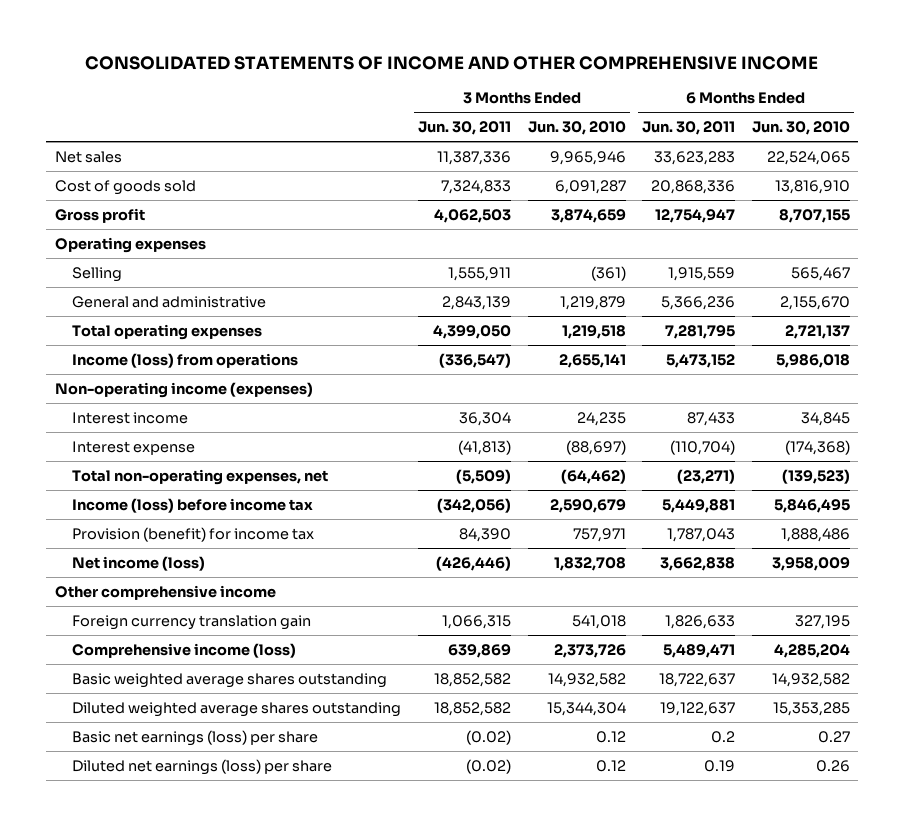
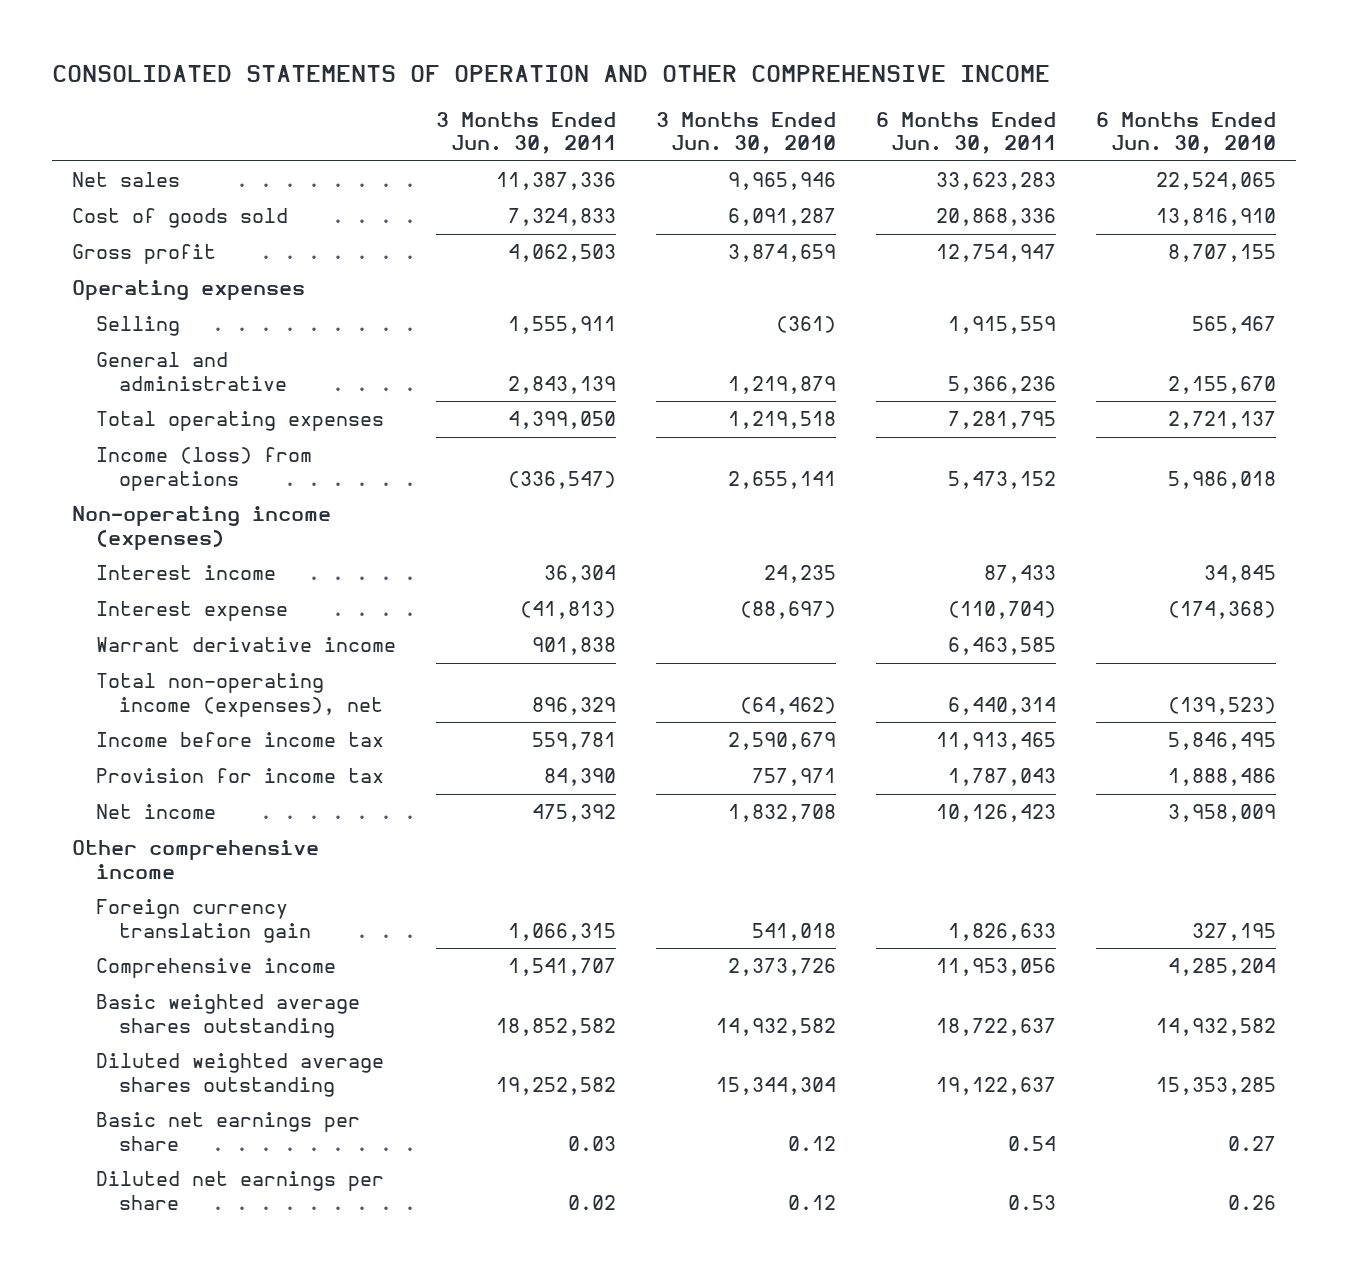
- CONSOLIDATED STATEMENTS OF INCOME AND OTHER COMPREHENSIVE INCOME
+ CONSOLIDATED STATEMENTS OF OPERATION AND OTHER COMPREHENSIVE INCOME
- Total non-operating expenses, net | (5,509) | (64,462) | (23,271) | (139,523)
- Income (loss) before income tax | (342,056) | 2,590,679 | 5,449,881 | 5,846,495
- Provision (benefit) for income tax | 84,390 | 757,971 | 1,787,043 | 1,888,486
- Net income (loss) | (426,446) | 1,832,708 | 3,662,838 | 3,958,009
+ Warrant derivative income | 901,838 | | 6,463,585 |
+ Total non-operating income (expenses), net | 896,329 | (64,462) | 6,440,314 | (139,523)
+ Income before income tax | 559,781 | 2,590,679 | 11,913,465 | 5,846,495
+ Provision for income tax | 84,390 | 757,971 | 1,787,043 | 1,888,486
+ Net income | 475,392 | 1,832,708 | 10,126,423 | 3,958,009
- Comprehensive income (loss) | 639,869 | 2,373,726 | 5,489,471 | 4,285,204
+ Comprehensive income | 1,541,707 | 2,373,726 | 11,953,056 | 4,285,204
- Diluted weighted average shares outstanding | 18,852,582 | 15,344,304 | 19,122,637 | 15,353,285
- Basic net earnings (loss) per share | (0.02) | 0.12 | 0.2 | 0.27
- Diluted net earnings (loss) per share | (0.02) | 0.12 | 0.19 | 0.26
+ Diluted weighted average shares outstanding | 19,252,582 | 15,344,304 | 19,122,637 | 15,353,285
+ Basic net earnings per share | 0.03 | 0.12 | 0.54 | 0.27
+ Diluted net earnings per share | 0.02 | 0.12 | 0.53 | 0.26

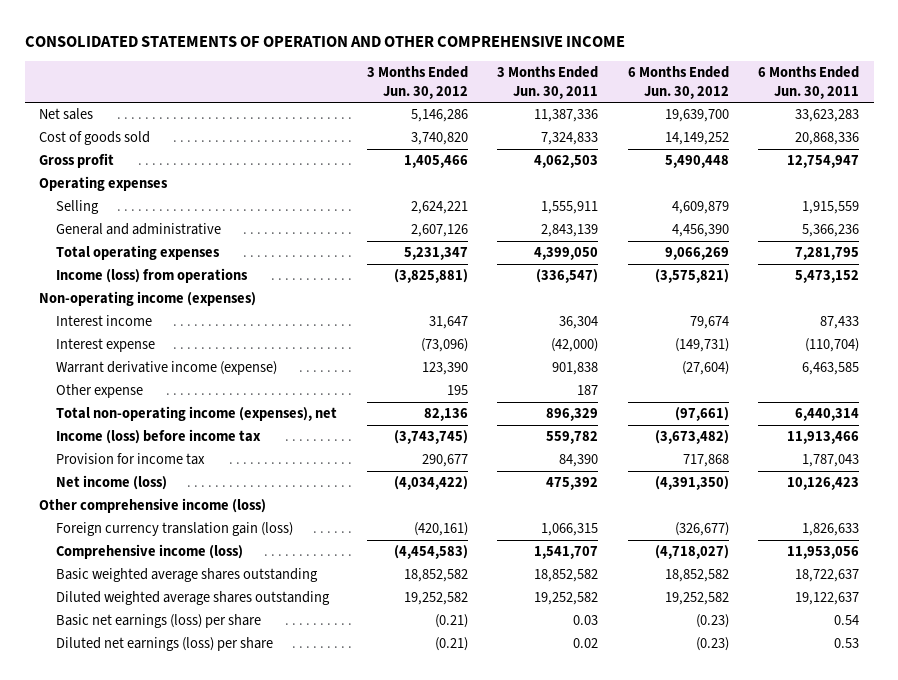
- | 3 Months Ended Jun. 30, 2011 | 3 Months Ended Jun. 30, 2010 | 6 Months Ended Jun. 30, 2011 | 6 Months Ended Jun. 30, 2010
+ | 3 Months Ended Jun. 30, 2012 | 3 Months Ended Jun. 30, 2011 | 6 Months Ended Jun. 30, 2012 | 6 Months Ended Jun. 30, 2011
- Interest expense | (41,813) | (88,697) | (110,704) | (174,368)
- Warrant derivative income | 901,838 | | 6,463,585 |
+ Interest expense | (73,096) | (42,000) | (149,731) | (110,704)
+ Warrant derivative income (expense) | 123,390 | 901,838 | (27,604) | 6,463,585
+ Other expense | 195 | 187 | |
- Income before income tax | 559,781 | 2,590,679 | 11,913,465 | 5,846,495
+ Income (loss) before income tax | (3,743,745) | 559,782 | (3,673,482) | 11,913,466
- Net income | 475,392 | 1,832,708 | 10,126,423 | 3,958,009
- Other comprehensive income
- Foreign currency translation gain | 1,066,315 | 541,018 | 1,826,633 | 327,195
- Comprehensive income | 1,541,707 | 2,373,726 | 11,953,056 | 4,285,204
+ Net income (loss) | (4,034,422) | 475,392 | (4,391,350) | 10,126,423
+ Other comprehensive income (loss)
+ Foreign currency translation gain (loss) | (420,161) | 1,066,315 | (326,677) | 1,826,633
+ Comprehensive income (loss) | (4,454,583) | 1,541,707 | (4,718,027) | 11,953,056
- Basic net earnings per share | 0.03 | 0.12 | 0.54 | 0.27
- Diluted net earnings per share | 0.02 | 0.12 | 0.53 | 0.26
+ Basic net earnings (loss) per share | (0.21) | 0.03 | (0.23) | 0.54
+ Diluted net earnings (loss) per share | (0.21) | 0.02 | (0.23) | 0.53

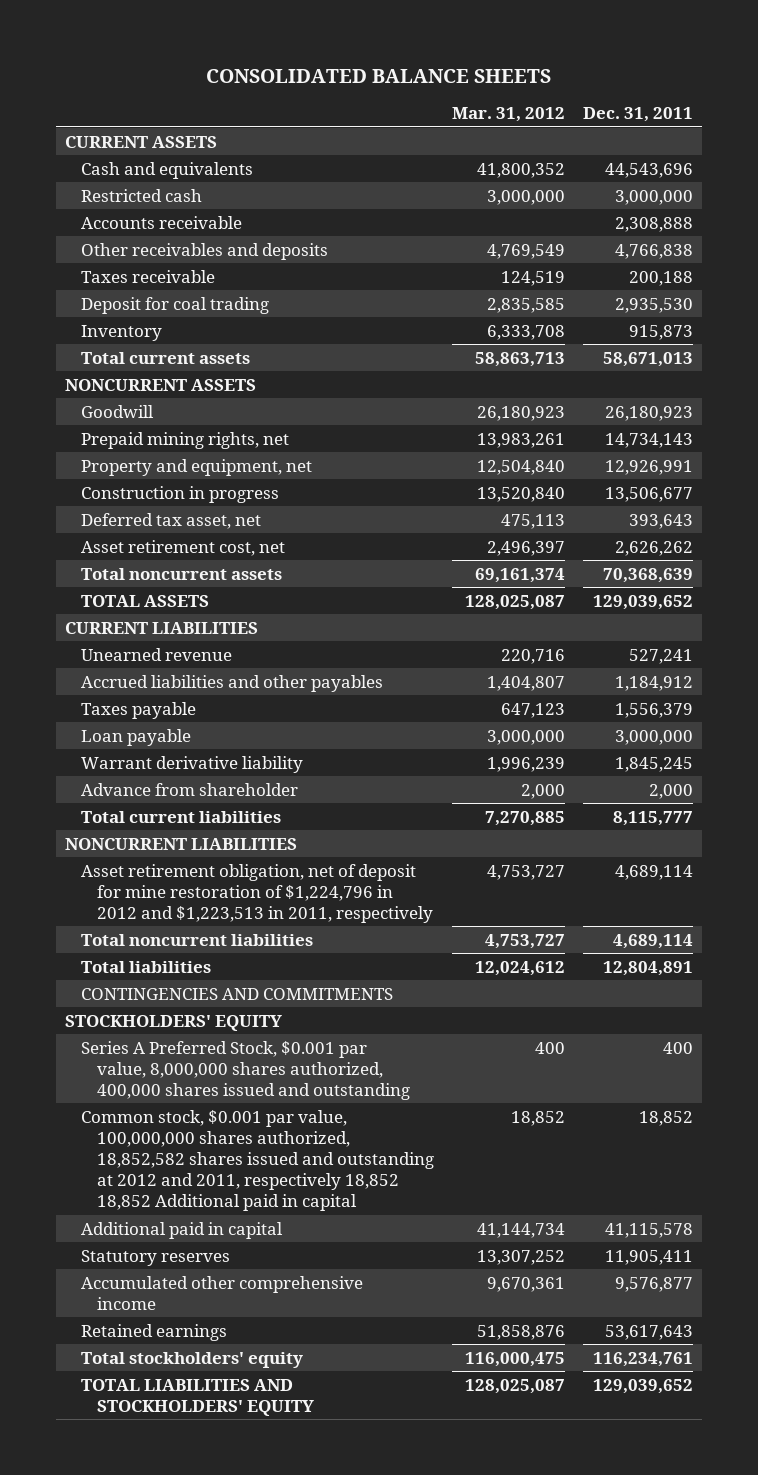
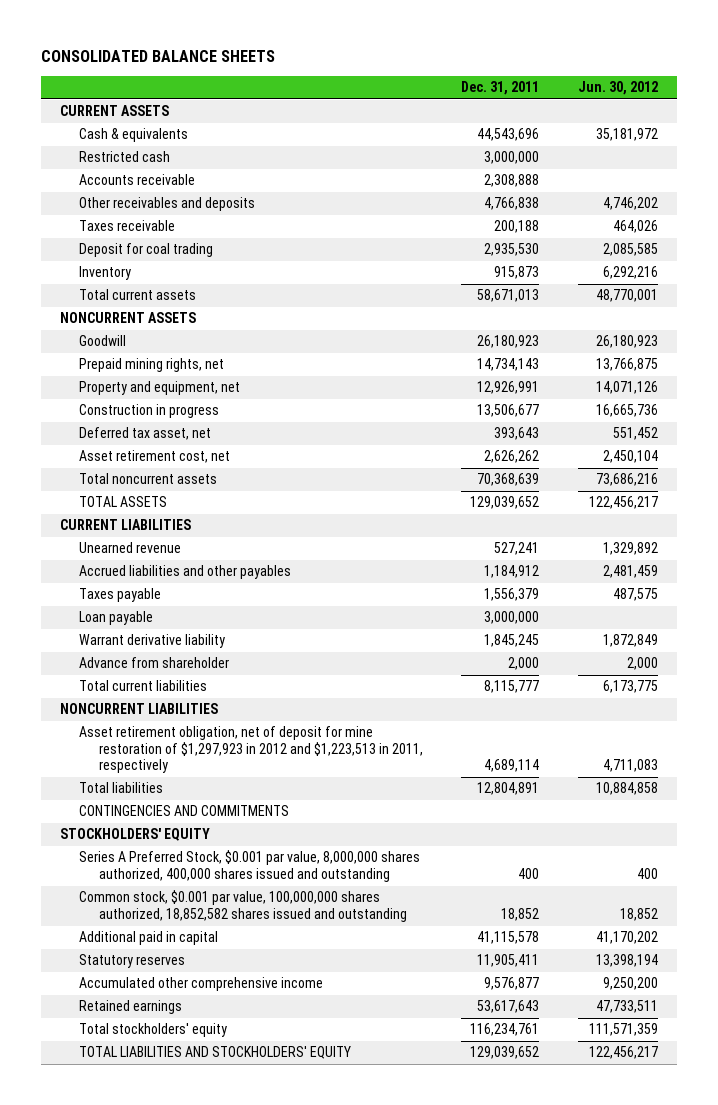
- | Mar. 31, 2012 | Dec. 31, 2011
+ | Dec. 31, 2011 | Jun. 30, 2012
- Cash and equivalents | 41,800,352 | 44,543,696
+ Cash & equivalents | 44,543,696 | 35,181,972
- Asset retirement obligation, net of deposit for mine restoration of $1,224,796 in 2012 and $1,223,513 in 2011, respectively | 4,753,727 | 4,689,114
- Total noncurrent liabilities | 4,753,727 | 4,689,114
+ Asset retirement obligation, net of deposit for mine restoration of $1,297,923 in 2012 and $1,223,513 in 2011, respectively | 4,689,114 | 4,711,083
- Common stock, $0.001 par value, 100,000,000 shares authorized, 18,852,582 shares issued and outstanding at 2012 and 2011, respectively 18,852 18,852 Additional paid in capital | 18,852 | 18,852
+ Common stock, $0.001 par value, 100,000,000 shares authorized, 18,852,582 shares issued and outstanding | 18,852 | 18,852

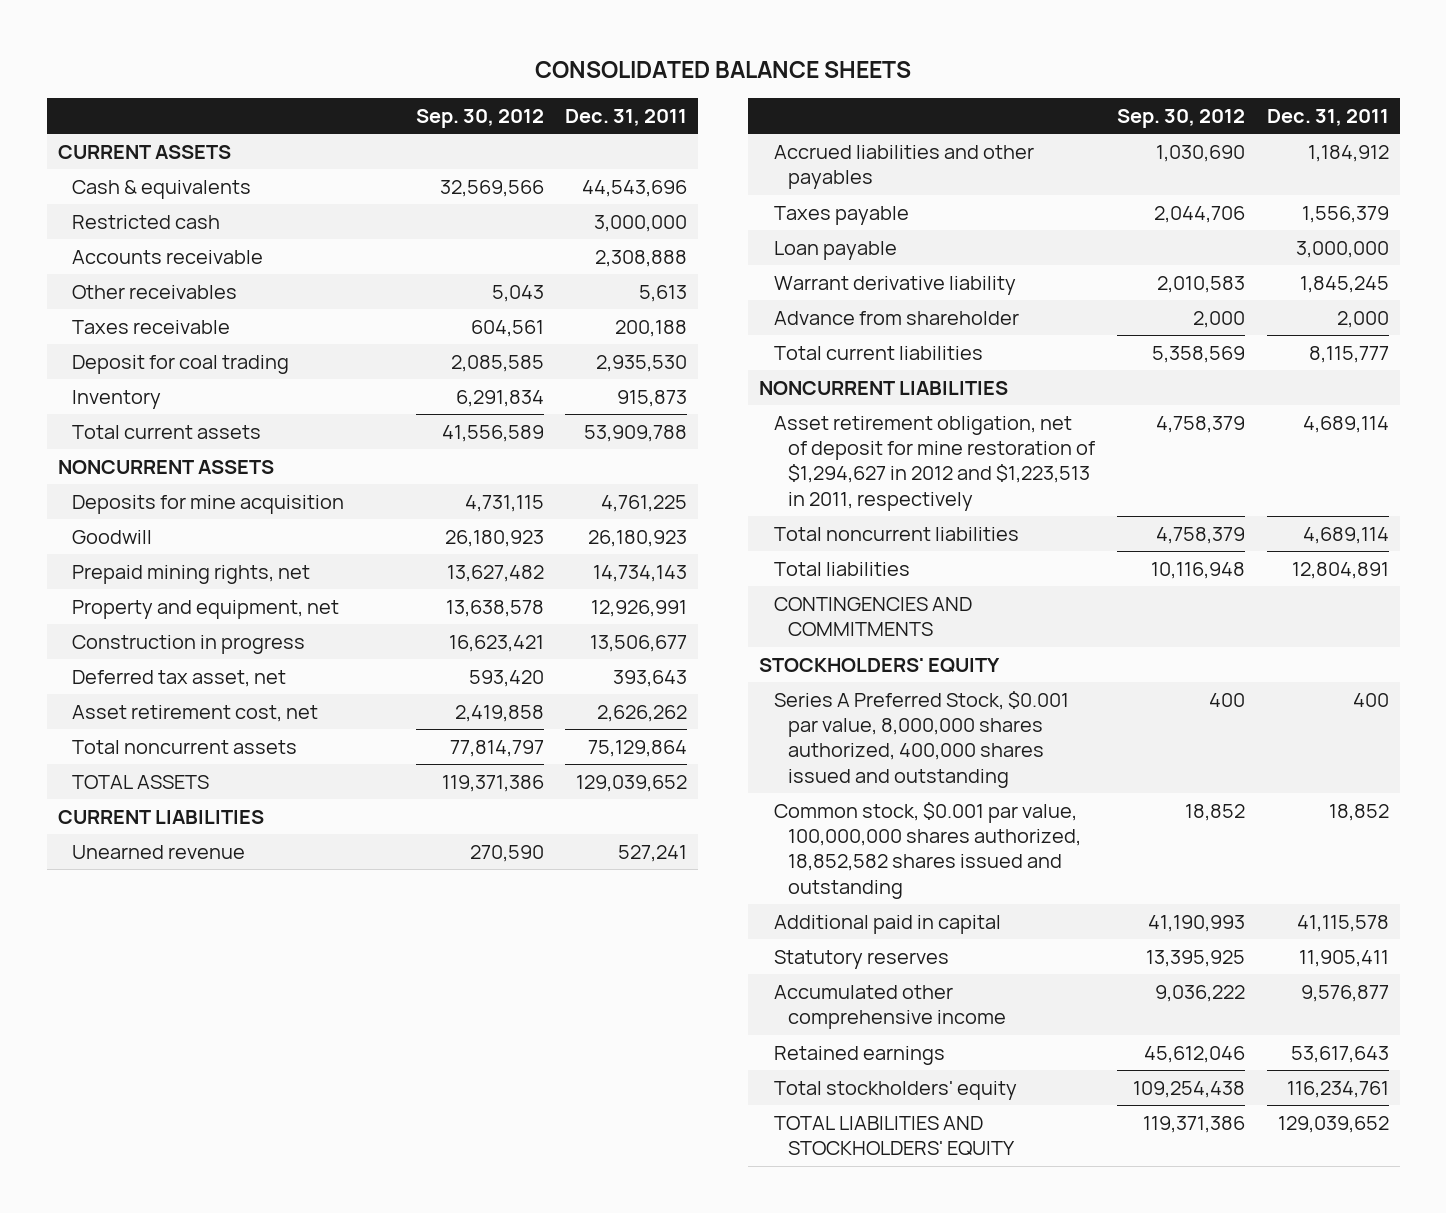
- | Dec. 31, 2011 | Jun. 30, 2012
+ | Sep. 30, 2012 | Dec. 31, 2011
- Other receivables and deposits | 4,766,838 | 4,746,202
+ Other receivables | 5,043 | 5,613
- Total current assets | 58,671,013 | 48,770,001
+ Total current assets | 41,556,589 | 53,909,788
+ Deposits for mine acquisition | 4,731,115 | 4,761,225
- Total noncurrent assets | 70,368,639 | 73,686,216
+ Total noncurrent assets | 77,814,797 | 75,129,864
- Asset retirement obligation, net of deposit for mine restoration of $1,297,923 in 2012 and $1,223,513 in 2011, respectively | 4,689,114 | 4,711,083
+ Asset retirement obligation, net of deposit for mine restoration of $1,294,627 in 2012 and $1,223,513 in 2011, respectively | 4,758,379 | 4,689,114
+ Total noncurrent liabilities | 4,758,379 | 4,689,114

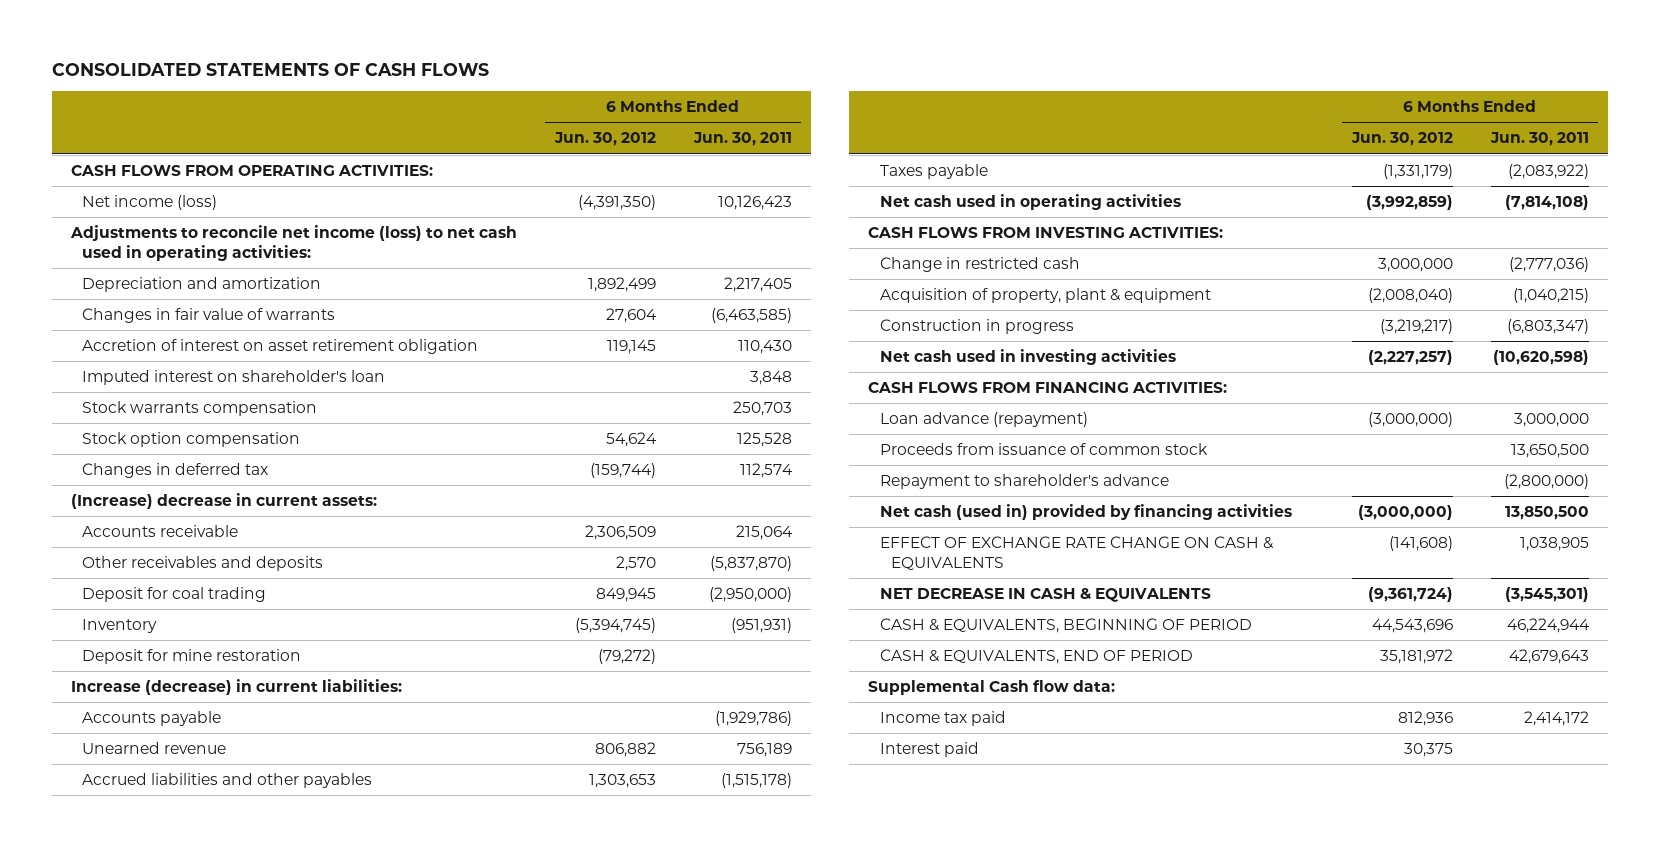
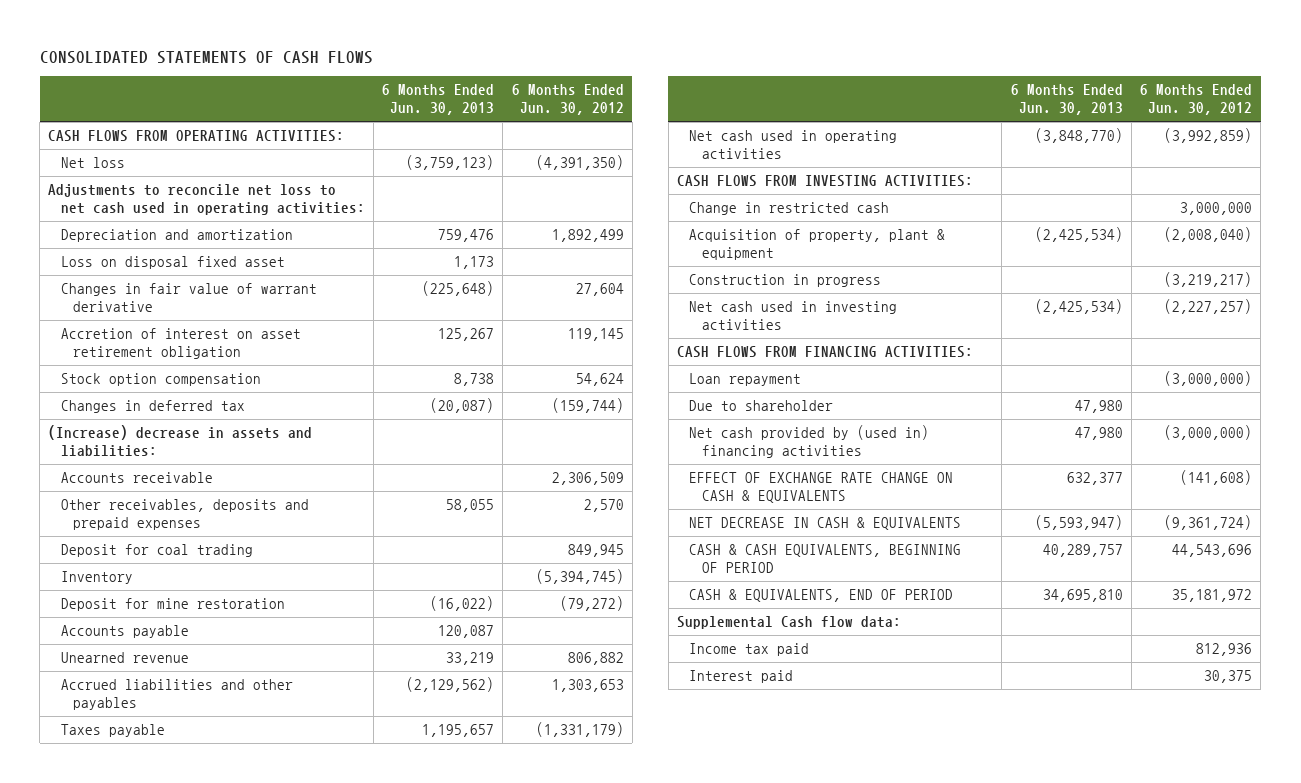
- | 6 Months Ended Jun. 30, 2012 | 6 Months Ended Jun. 30, 2011
+ | 6 Months Ended Jun. 30, 2013 | 6 Months Ended Jun. 30, 2012
- Net income (loss) | (4,391,350) | 10,126,423
- Adjustments to reconcile net income (loss) to net cash used in operating activities:
+ Net loss | (3,759,123) | (4,391,350)
+ Adjustments to reconcile net loss to net cash used in operating activities:
- Changes in fair value of warrants | 27,604 | (6,463,585)
+ Loss on disposal fixed asset | 1,173 |
+ Changes in fair value of warrant derivative | (225,648) | 27,604
- Imputed interest on shareholder's loan | | 3,848
- Stock warrants compensation | | 250,703
- (Increase) decrease in current assets:
+ (Increase) decrease in assets and liabilities:
- Other receivables and deposits | 2,570 | (5,837,870)
+ Other receivables, deposits and prepaid expenses | 58,055 | 2,570
- Increase (decrease) in current liabilities:
- Loan advance (repayment) | (3,000,000) | 3,000,000
- Proceeds from issuance of common stock | | 13,650,500
- Repayment to shareholder's advance | | (2,800,000)
- Net cash (used in) provided by financing activities | (3,000,000) | 13,850,500
+ Loan repayment | | (3,000,000)
+ Due to shareholder | 47,980 |
+ Net cash provided by (used in) financing activities | 47,980 | (3,000,000)
- CASH & EQUIVALENTS, BEGINNING OF PERIOD | 44,543,696 | 46,224,944
+ CASH & CASH EQUIVALENTS, BEGINNING OF PERIOD | 40,289,757 | 44,543,696

